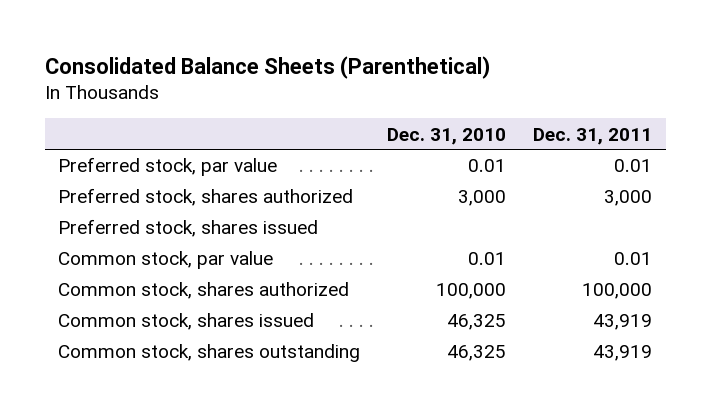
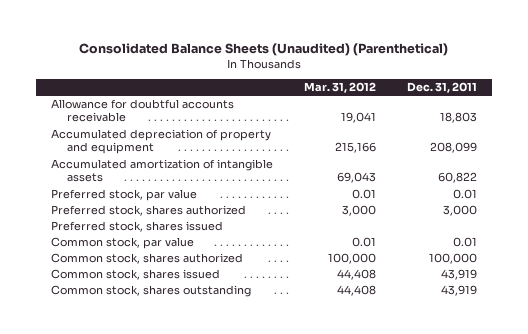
- Consolidated Balance Sheets (Parenthetical)
+ Consolidated Balance Sheets (Unaudited) (Parenthetical)
- | Dec. 31, 2010 | Dec. 31, 2011
+ | Mar. 31, 2012 | Dec. 31, 2011
+ Allowance for doubtful accounts receivable | 19,041 | 18,803
+ Accumulated depreciation of property and equipment | 215,166 | 208,099
+ Accumulated amortization of intangible assets | 69,043 | 60,822

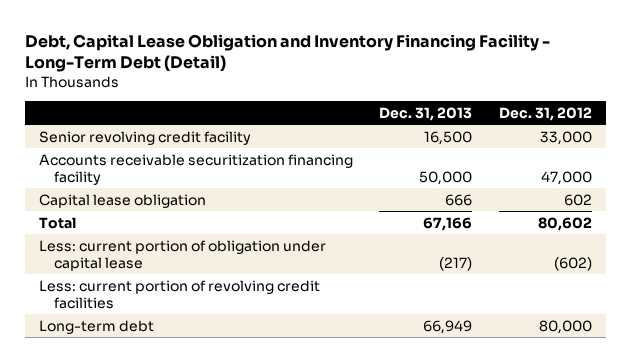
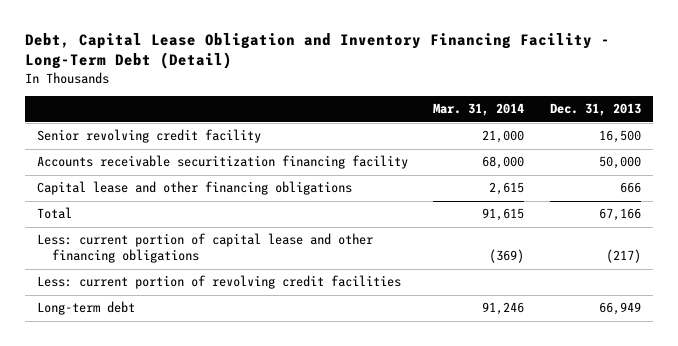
- | Dec. 31, 2013 | Dec. 31, 2012
+ | Mar. 31, 2014 | Dec. 31, 2013
- Capital lease obligation | 666 | 602
+ Capital lease and other financing obligations | 2,615 | 666
- Less: current portion of obligation under capital lease | (217) | (602)
+ Less: current portion of capital lease and other financing obligations | (369) | (217)

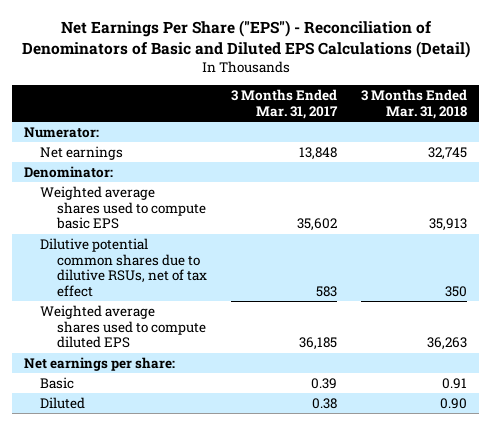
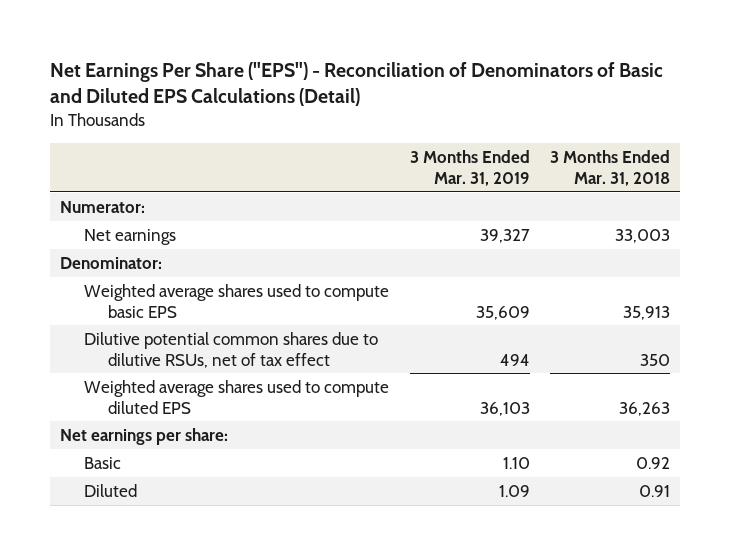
- | 3 Months Ended Mar. 31, 2017 | 3 Months Ended Mar. 31, 2018
+ | 3 Months Ended Mar. 31, 2019 | 3 Months Ended Mar. 31, 2018
- Net earnings | 13,848 | 32,745
+ Net earnings | 39,327 | 33,003
- Basic | 0.39 | 0.91
- Diluted | 0.38 | 0.90
+ Basic | 1.10 | 0.92
+ Diluted | 1.09 | 0.91

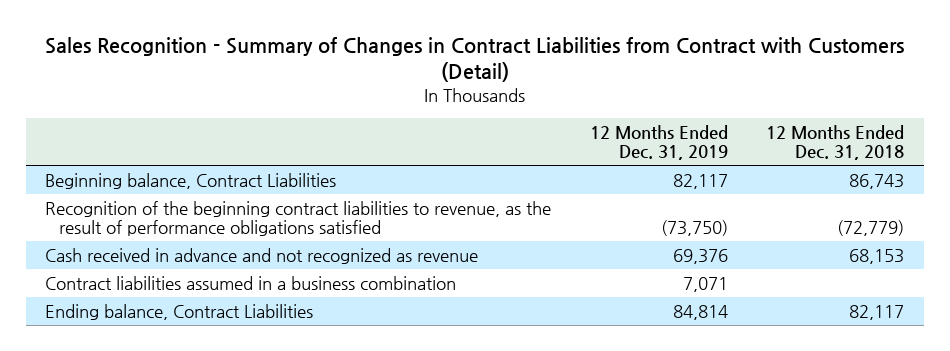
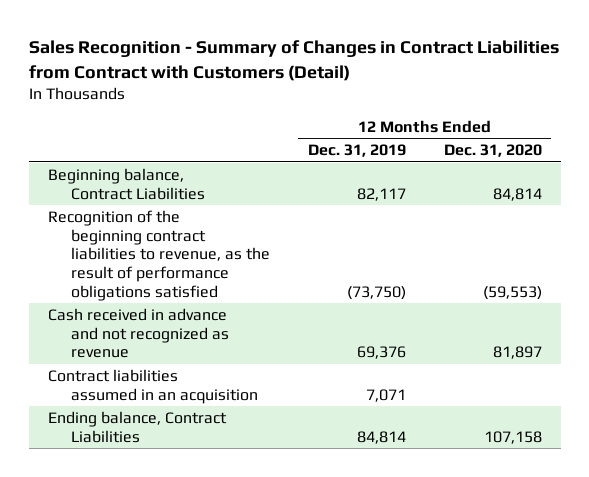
- | 12 Months Ended Dec. 31, 2019 | 12 Months Ended Dec. 31, 2018
+ | 12 Months Ended Dec. 31, 2019 | 12 Months Ended Dec. 31, 2020
- Contract liabilities assumed in a business combination | 7,071 |
+ Contract liabilities assumed in an acquisition | 7,071 |

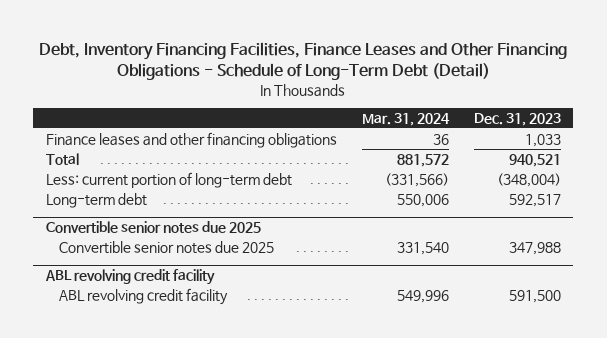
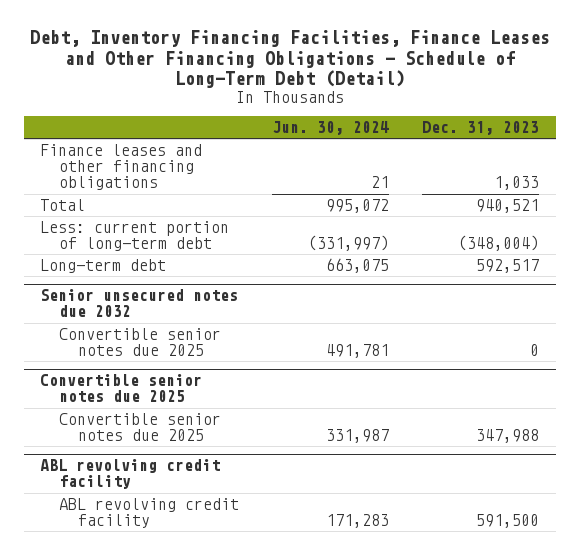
- | Mar. 31, 2024 | Dec. 31, 2023
+ | Jun. 30, 2024 | Dec. 31, 2023
+ Senior unsecured notes due 2032
+ Convertible senior notes due 2025 | 491,781 | 0

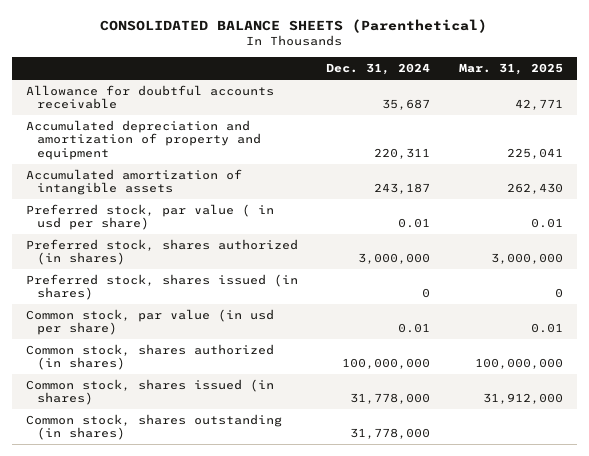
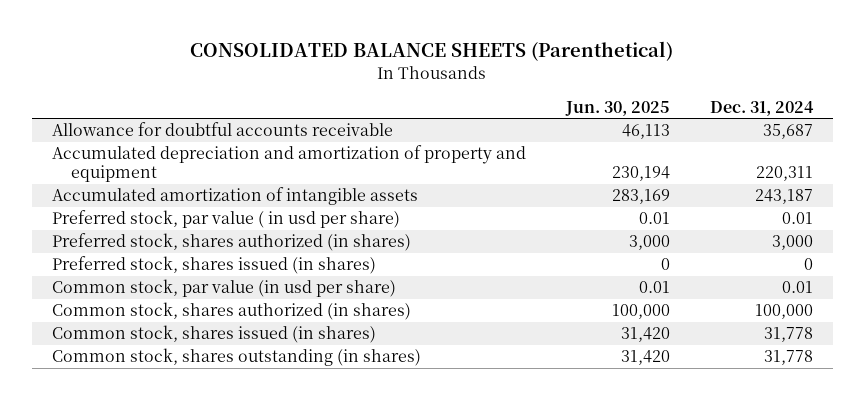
- | Dec. 31, 2024 | Mar. 31, 2025
+ | Jun. 30, 2025 | Dec. 31, 2024
- Preferred stock, shares authorized (in shares) | 3,000,000 | 3,000,000
+ Preferred stock, shares authorized (in shares) | 3,000 | 3,000
- Common stock, shares authorized (in shares) | 100,000,000 | 100,000,000
- Common stock, shares issued (in shares) | 31,778,000 | 31,912,000
- Common stock, shares outstanding (in shares) | 31,778,000 |
+ Common stock, shares authorized (in shares) | 100,000 | 100,000
+ Common stock, shares issued (in shares) | 31,420 | 31,778
+ Common stock, shares outstanding (in shares) | 31,420 | 31,778

